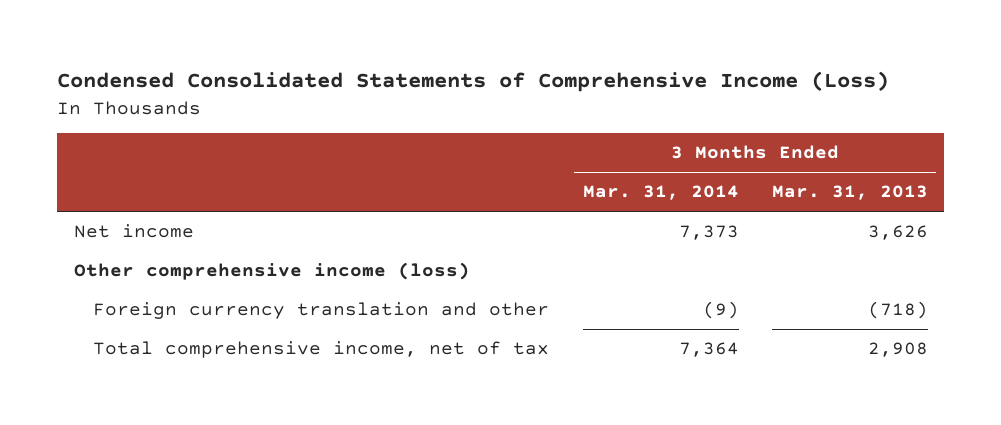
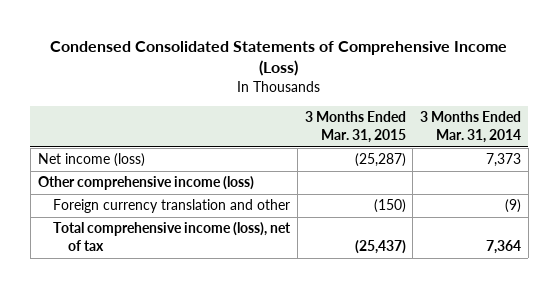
- | 3 Months Ended Mar. 31, 2014 | 3 Months Ended Mar. 31, 2013
+ | 3 Months Ended Mar. 31, 2015 | 3 Months Ended Mar. 31, 2014
- Net income | 7,373 | 3,626
+ Net income (loss) | (25,287) | 7,373
- Total comprehensive income, net of tax | 7,364 | 2,908
+ Total comprehensive income (loss), net of tax | (25,437) | 7,364

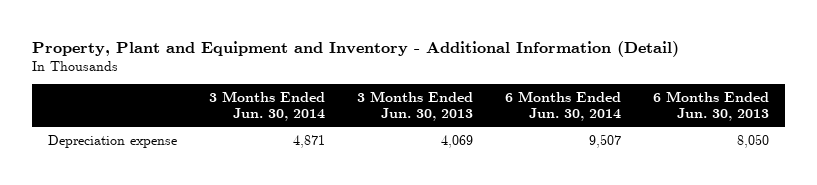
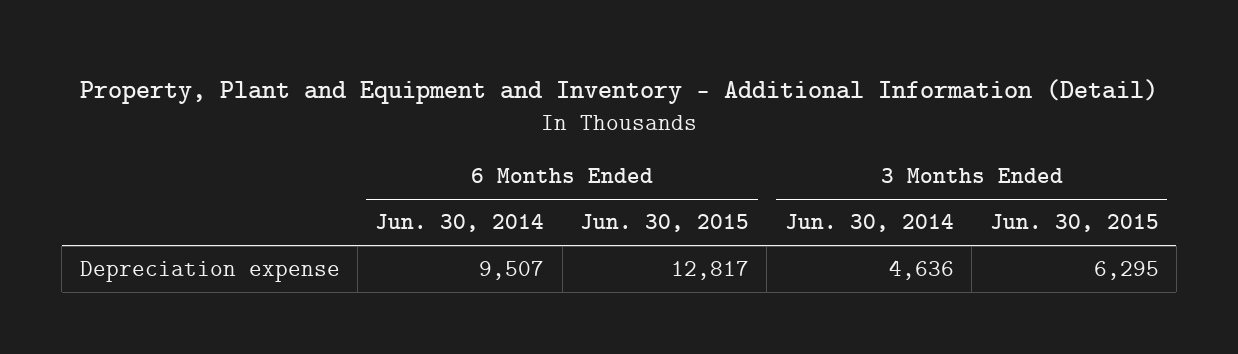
- | 3 Months Ended Jun. 30, 2014 | 3 Months Ended Jun. 30, 2013 | 6 Months Ended Jun. 30, 2014 | 6 Months Ended Jun. 30, 2013
+ | 6 Months Ended Jun. 30, 2014 | 6 Months Ended Jun. 30, 2015 | 3 Months Ended Jun. 30, 2014 | 3 Months Ended Jun. 30, 2015
- Depreciation expense | 4,871 | 4,069 | 9,507 | 8,050
+ Depreciation expense | 9,507 | 12,817 | 4,636 | 6,295

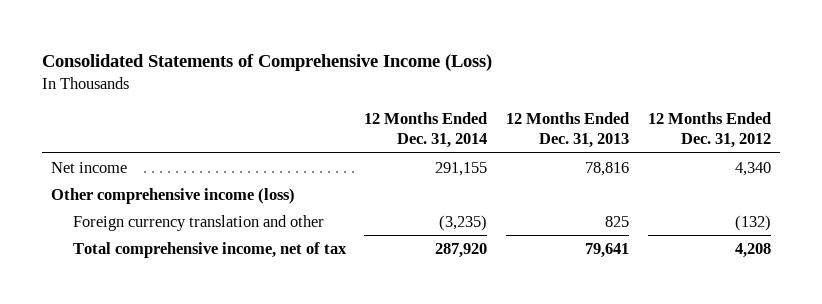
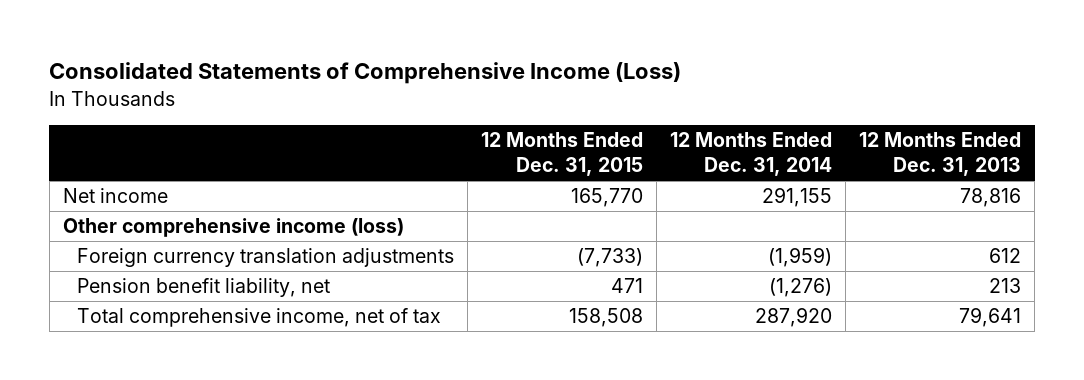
- | 12 Months Ended Dec. 31, 2014 | 12 Months Ended Dec. 31, 2013 | 12 Months Ended Dec. 31, 2012
+ | 12 Months Ended Dec. 31, 2015 | 12 Months Ended Dec. 31, 2014 | 12 Months Ended Dec. 31, 2013
- Foreign currency translation and other | (3,235) | 825 | (132)
+ Foreign currency translation adjustments | (7,733) | (1,959) | 612
+ Pension benefit liability, net | 471 | (1,276) | 213

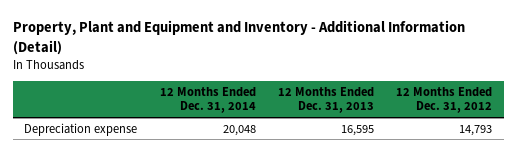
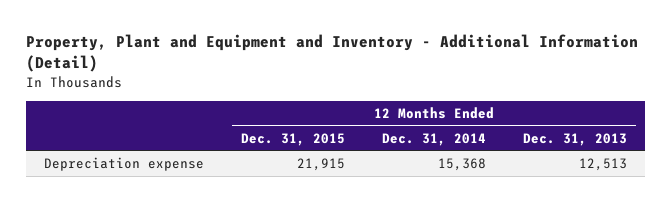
- | 12 Months Ended Dec. 31, 2014 | 12 Months Ended Dec. 31, 2013 | 12 Months Ended Dec. 31, 2012
+ | 12 Months Ended Dec. 31, 2015 | 12 Months Ended Dec. 31, 2014 | 12 Months Ended Dec. 31, 2013
- Depreciation expense | 20,048 | 16,595 | 14,793
+ Depreciation expense | 21,915 | 15,368 | 12,513

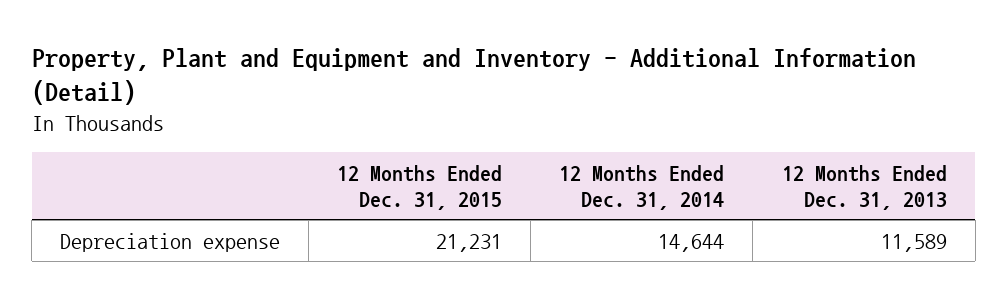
- Depreciation expense | 21,915 | 15,368 | 12,513
+ Depreciation expense | 21,231 | 14,644 | 11,589

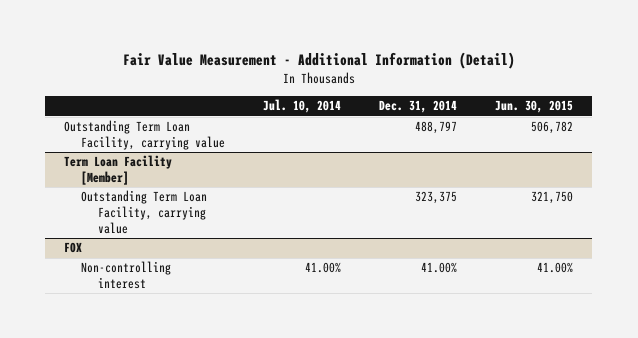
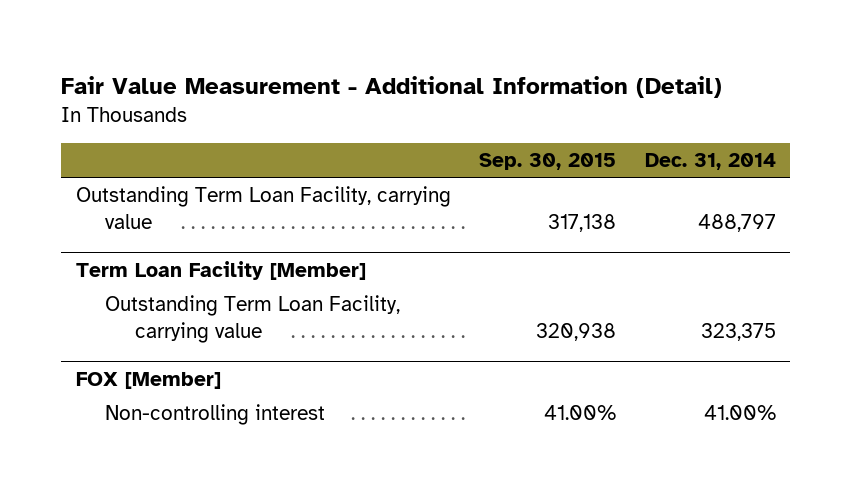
- | Jul. 10, 2014 | Dec. 31, 2014 | Jun. 30, 2015
+ | Sep. 30, 2015 | Dec. 31, 2014
- FOX
+ FOX [Member]

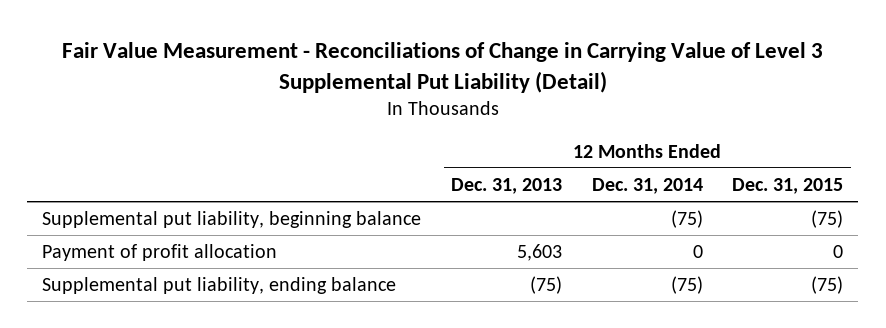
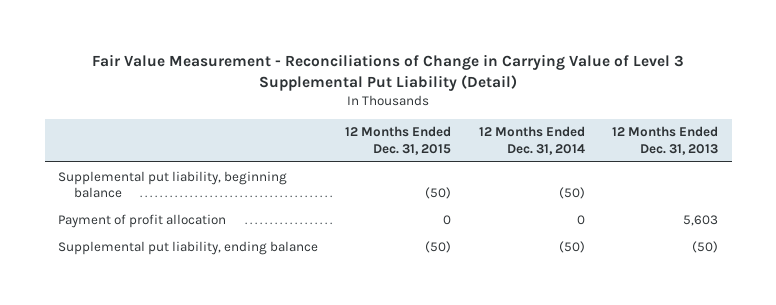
- | 12 Months Ended Dec. 31, 2013 | 12 Months Ended Dec. 31, 2014 | 12 Months Ended Dec. 31, 2015
+ | 12 Months Ended Dec. 31, 2015 | 12 Months Ended Dec. 31, 2014 | 12 Months Ended Dec. 31, 2013
- Supplemental put liability, beginning balance | | (75) | (75)
+ Supplemental put liability, beginning balance | (50) | (50) |
- Supplemental put liability, ending balance | (75) | (75) | (75)
+ Supplemental put liability, ending balance | (50) | (50) | (50)

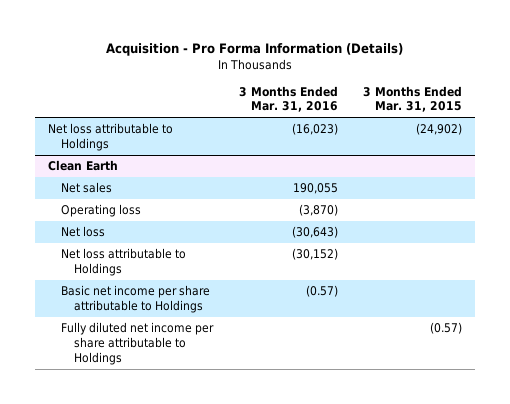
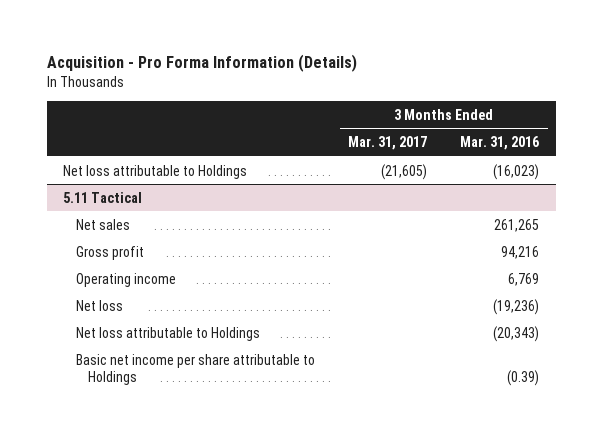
- | 3 Months Ended Mar. 31, 2016 | 3 Months Ended Mar. 31, 2015
+ | 3 Months Ended Mar. 31, 2017 | 3 Months Ended Mar. 31, 2016
- Clean Earth
- Net sales | 190,055 |
- Operating loss | (3,870) |
- Net loss | (30,643) |
- Net loss attributable to Holdings | (30,152) |
- Basic net income per share attributable to Holdings | (0.57) |
- Fully diluted net income per share attributable to Holdings | | (0.57)
+ 5.11 Tactical
+ Net sales | | 261,265
+ Gross profit | | 94,216
+ Operating income | | 6,769
+ Net loss | | (19,236)
+ Net loss attributable to Holdings | | (20,343)
+ Basic net income per share attributable to Holdings | | (0.39)

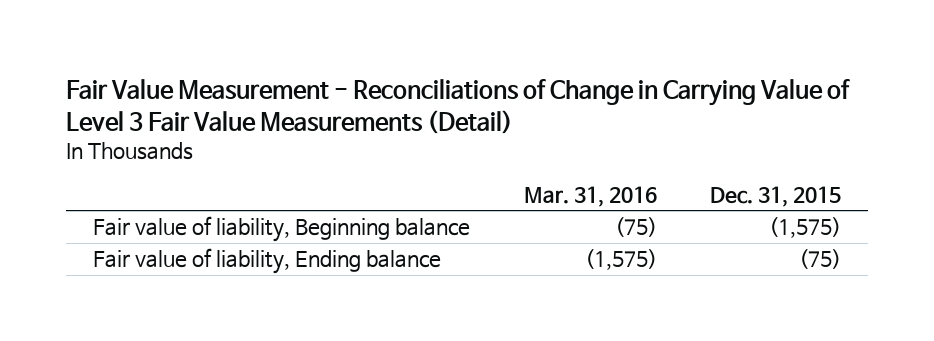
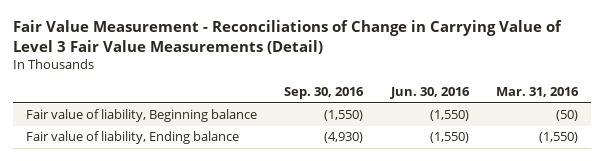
- | Mar. 31, 2016 | Dec. 31, 2015
+ | Sep. 30, 2016 | Jun. 30, 2016 | Mar. 31, 2016
- Fair value of liability, Beginning balance | (75) | (1,575)
- Fair value of liability, Ending balance | (1,575) | (75)
+ Fair value of liability, Beginning balance | (1,550) | (1,550) | (50)
+ Fair value of liability, Ending balance | (4,930) | (1,550) | (1,550)

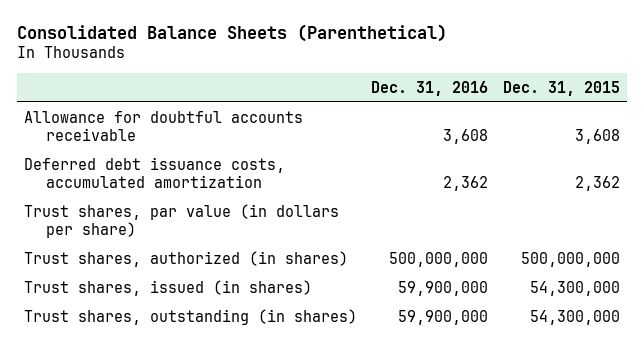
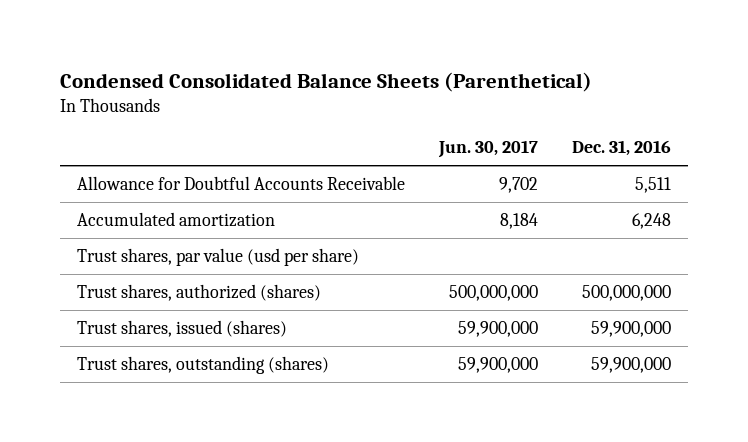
- Consolidated Balance Sheets (Parenthetical)
+ Condensed Consolidated Balance Sheets (Parenthetical)
- | Dec. 31, 2016 | Dec. 31, 2015
+ | Jun. 30, 2017 | Dec. 31, 2016
- Allowance for doubtful accounts receivable | 3,608 | 3,608
- Deferred debt issuance costs, accumulated amortization | 2,362 | 2,362
- Trust shares, par value (in dollars per share)
- Trust shares, authorized (in shares) | 500,000,000 | 500,000,000
- Trust shares, issued (in shares) | 59,900,000 | 54,300,000
- Trust shares, outstanding (in shares) | 59,900,000 | 54,300,000
+ Allowance for Doubtful Accounts Receivable | 9,702 | 5,511
+ Accumulated amortization | 8,184 | 6,248
+ Trust shares, par value (usd per share)
+ Trust shares, authorized (shares) | 500,000,000 | 500,000,000
+ Trust shares, issued (shares) | 59,900,000 | 59,900,000
+ Trust shares, outstanding (shares) | 59,900,000 | 59,900,000

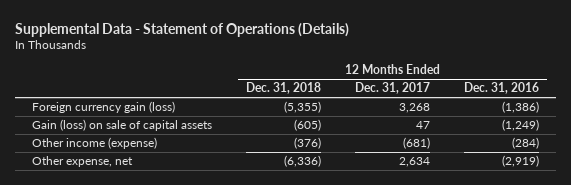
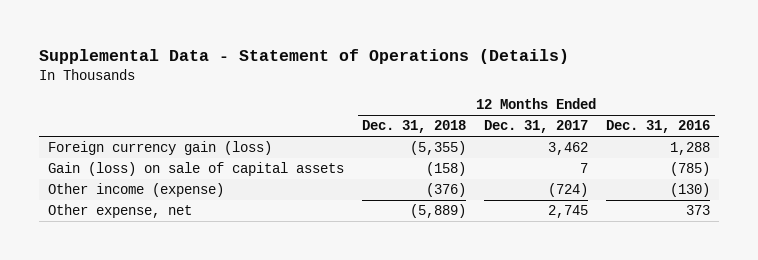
- Foreign currency gain (loss) | (5,355) | 3,268 | (1,386)
- Gain (loss) on sale of capital assets | (605) | 47 | (1,249)
- Other income (expense) | (376) | (681) | (284)
- Other expense, net | (6,336) | 2,634 | (2,919)
+ Foreign currency gain (loss) | (5,355) | 3,462 | 1,288
+ Gain (loss) on sale of capital assets | (158) | 7 | (785)
+ Other income (expense) | (376) | (724) | (130)
+ Other expense, net | (5,889) | 2,745 | 373

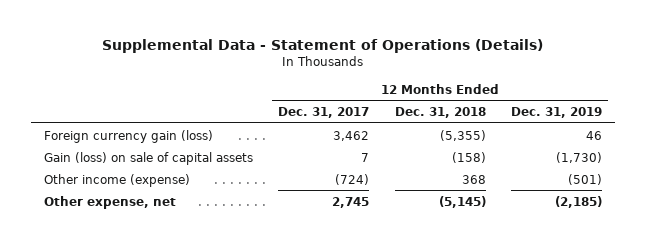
- | 12 Months Ended Dec. 31, 2018 | 12 Months Ended Dec. 31, 2017 | 12 Months Ended Dec. 31, 2016
+ | 12 Months Ended Dec. 31, 2017 | 12 Months Ended Dec. 31, 2018 | 12 Months Ended Dec. 31, 2019
- Other income (expense) | (376) | (724) | (130)
- Other expense, net | (5,889) | 2,745 | 373
+ Other income (expense) | (724) | 368 | (501)
+ Other expense, net | 2,745 | (5,145) | (2,185)

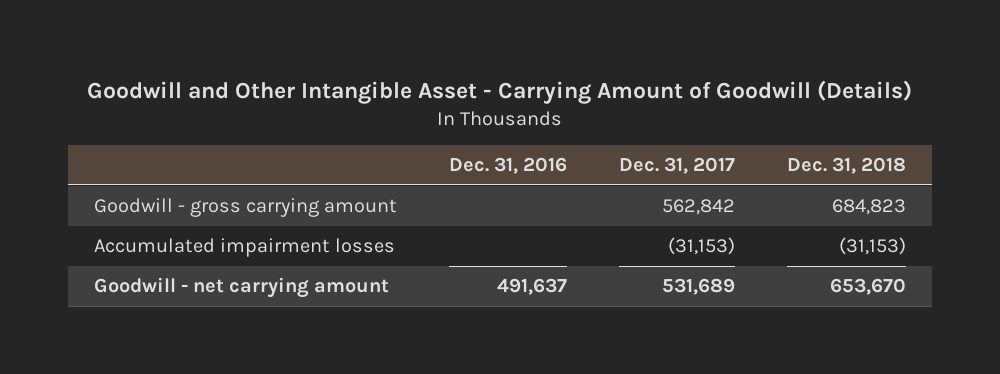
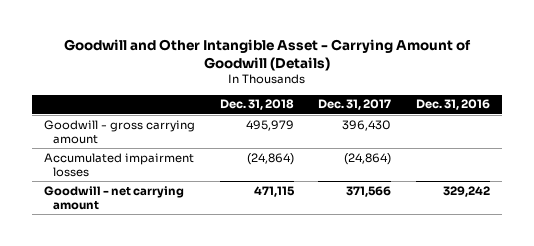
- | Dec. 31, 2016 | Dec. 31, 2017 | Dec. 31, 2018
+ | Dec. 31, 2018 | Dec. 31, 2017 | Dec. 31, 2016
- Goodwill - gross carrying amount | | 562,842 | 684,823
- Accumulated impairment losses | | (31,153) | (31,153)
- Goodwill - net carrying amount | 491,637 | 531,689 | 653,670
+ Goodwill - gross carrying amount | 495,979 | 396,430 |
+ Accumulated impairment losses | (24,864) | (24,864) |
+ Goodwill - net carrying amount | 471,115 | 371,566 | 329,242

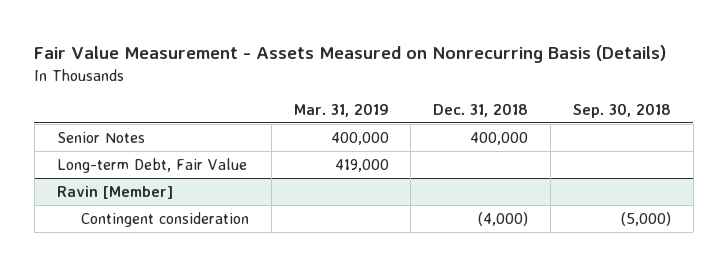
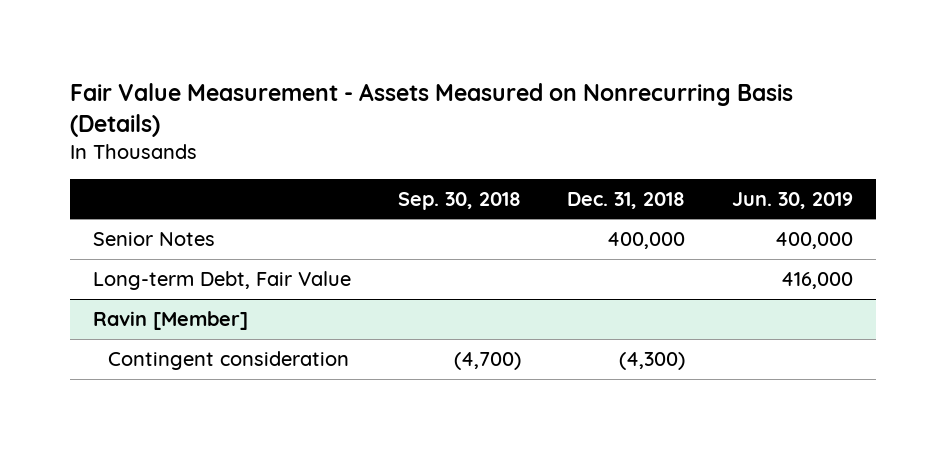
- | Mar. 31, 2019 | Dec. 31, 2018 | Sep. 30, 2018
+ | Sep. 30, 2018 | Dec. 31, 2018 | Jun. 30, 2019
@ Ravin [Member]
- Contingent consideration | | (4,000) | (5,000)
+ Contingent consideration | (4,700) | (4,300) |

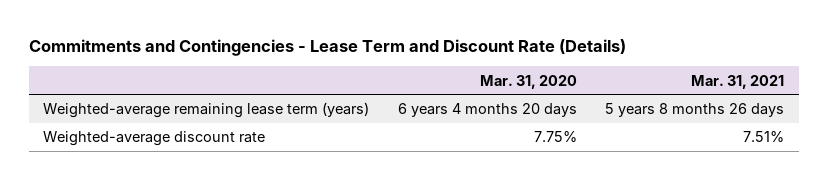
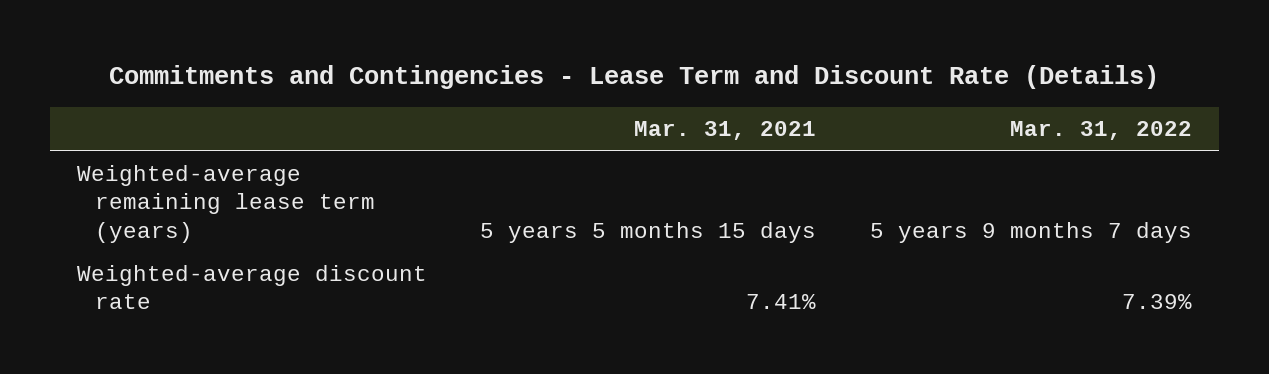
- | Mar. 31, 2020 | Mar. 31, 2021
+ | Mar. 31, 2021 | Mar. 31, 2022
- Weighted-average remaining lease term (years) | 6 years 4 months 20 days | 5 years 8 months 26 days
- Weighted-average discount rate | 7.75% | 7.51%
+ Weighted-average remaining lease term (years) | 5 years 5 months 15 days | 5 years 9 months 7 days
+ Weighted-average discount rate | 7.41% | 7.39%

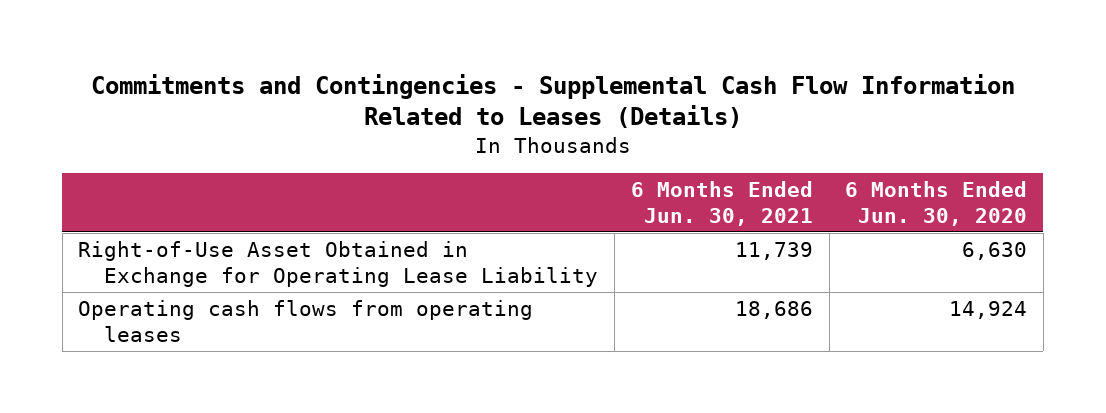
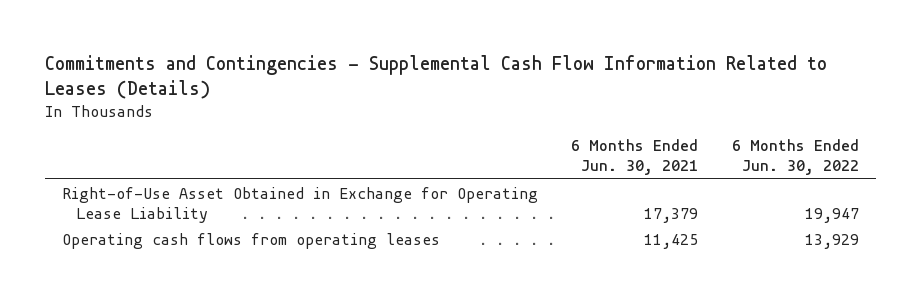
- | 6 Months Ended Jun. 30, 2021 | 6 Months Ended Jun. 30, 2020
+ | 6 Months Ended Jun. 30, 2021 | 6 Months Ended Jun. 30, 2022
- Right-of-Use Asset Obtained in Exchange for Operating Lease Liability | 11,739 | 6,630
- Operating cash flows from operating leases | 18,686 | 14,924
+ Right-of-Use Asset Obtained in Exchange for Operating Lease Liability | 17,379 | 19,947
+ Operating cash flows from operating leases | 11,425 | 13,929

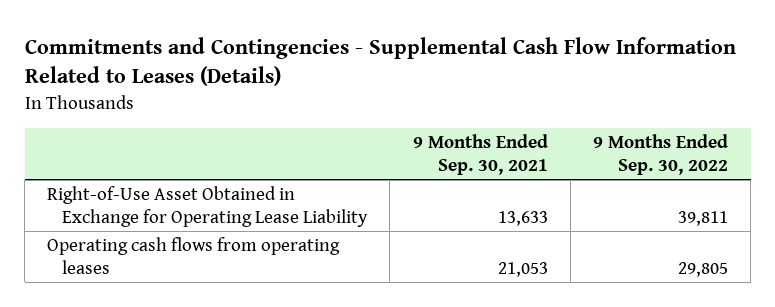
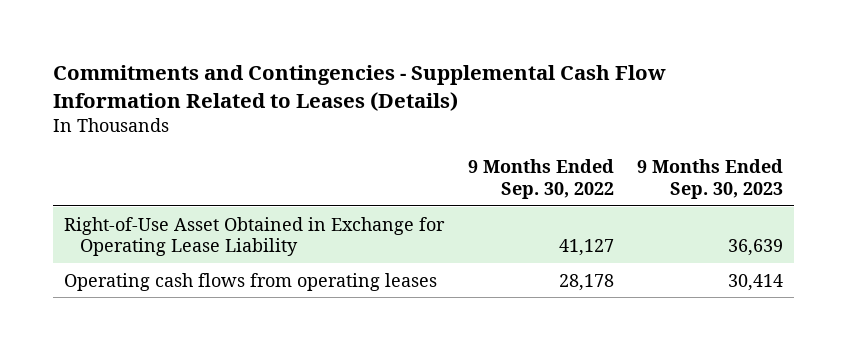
- | 9 Months Ended Sep. 30, 2021 | 9 Months Ended Sep. 30, 2022
+ | 9 Months Ended Sep. 30, 2022 | 9 Months Ended Sep. 30, 2023
- Right-of-Use Asset Obtained in Exchange for Operating Lease Liability | 13,633 | 39,811
- Operating cash flows from operating leases | 21,053 | 29,805
+ Right-of-Use Asset Obtained in Exchange for Operating Lease Liability | 41,127 | 36,639
+ Operating cash flows from operating leases | 28,178 | 30,414

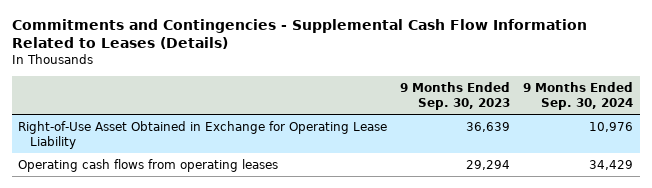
- | 9 Months Ended Sep. 30, 2022 | 9 Months Ended Sep. 30, 2023
+ | 9 Months Ended Sep. 30, 2023 | 9 Months Ended Sep. 30, 2024
- Operating cash flows from operating leases | 28,178 | 30,414
+ Operating cash flows from operating leases | 29,294 | 34,429

